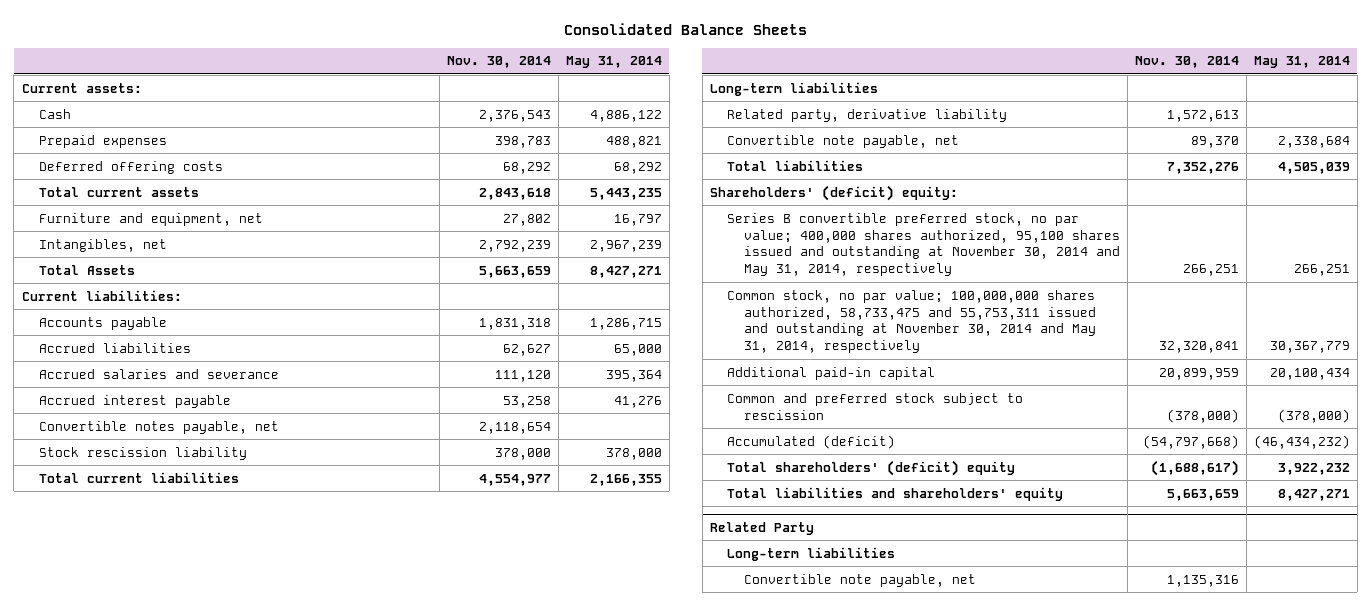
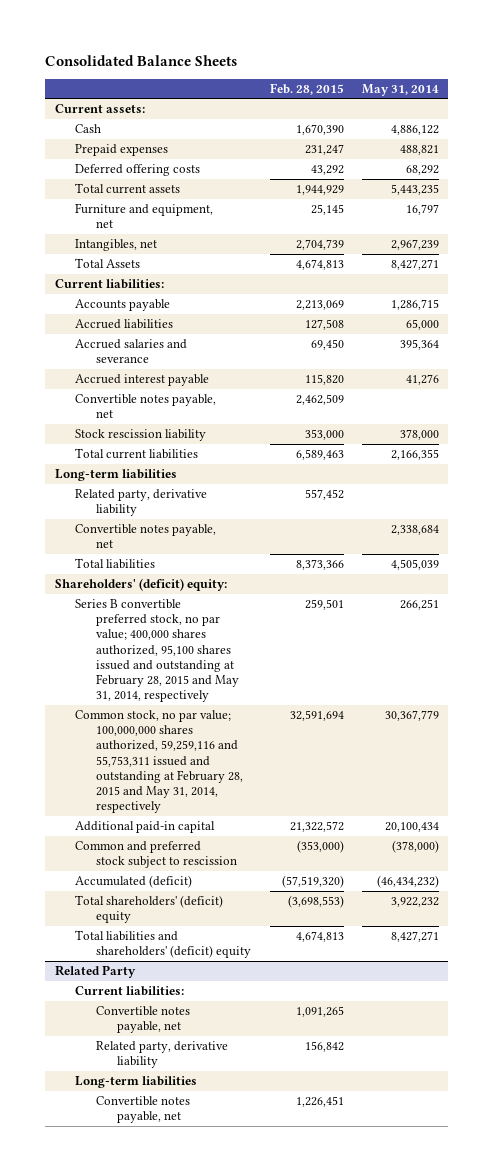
- | Nov. 30, 2014 | May 31, 2014
+ | Feb. 28, 2015 | May 31, 2014
- Convertible note payable, net | 89,370 | 2,338,684
+ Convertible notes payable, net | | 2,338,684
- Series B convertible preferred stock, no par value; 400,000 shares authorized, 95,100 shares issued and outstanding at November 30, 2014 and May 31, 2014, respectively | 266,251 | 266,251
- Common stock, no par value; 100,000,000 shares authorized, 58,733,475 and 55,753,311 issued and outstanding at November 30, 2014 and May 31, 2014, respectively | 32,320,841 | 30,367,779
+ Series B convertible preferred stock, no par value; 400,000 shares authorized, 95,100 shares issued and outstanding at February 28, 2015 and May 31, 2014, respectively | 259,501 | 266,251
+ Common stock, no par value; 100,000,000 shares authorized, 59,259,116 and 55,753,311 issued and outstanding at February 28, 2015 and May 31, 2014, respectively | 32,591,694 | 30,367,779
- Total liabilities and shareholders' equity | 5,663,659 | 8,427,271
+ Total liabilities and shareholders' (deficit) equity | 4,674,813 | 8,427,271
@ Related Party
+ Current liabilities:
+ Convertible notes payable, net | 1,091,265 |
+ Related party, derivative liability | 156,842 |
- Convertible note payable, net | 1,135,316 |
+ Convertible notes payable, net | 1,226,451 |

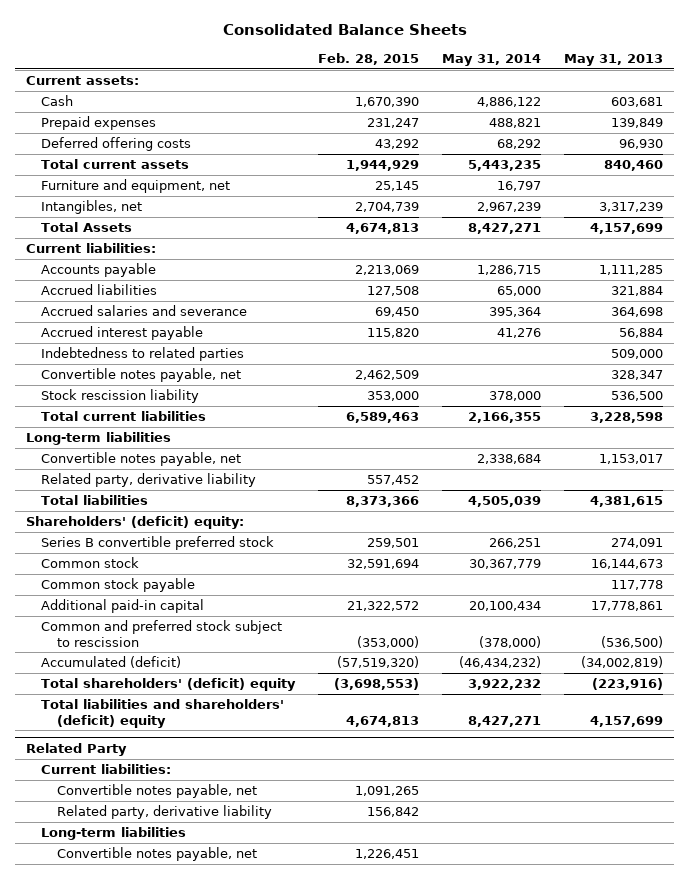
- | Feb. 28, 2015 | May 31, 2014
+ | Feb. 28, 2015 | May 31, 2014 | May 31, 2013
+ Indebtedness to related parties | | | 509,000
moved down: Related party, derivative liability | 557,452 | |
- Series B convertible preferred stock, no par value; 400,000 shares authorized, 95,100 shares issued and outstanding at February 28, 2015 and May 31, 2014, respectively | 259,501 | 266,251
- Common stock, no par value; 100,000,000 shares authorized, 59,259,116 and 55,753,311 issued and outstanding at February 28, 2015 and May 31, 2014, respectively | 32,591,694 | 30,367,779
+ Series B convertible preferred stock | 259,501 | 266,251 | 274,091
+ Common stock | 32,591,694 | 30,367,779 | 16,144,673
+ Common stock payable | | | 117,778

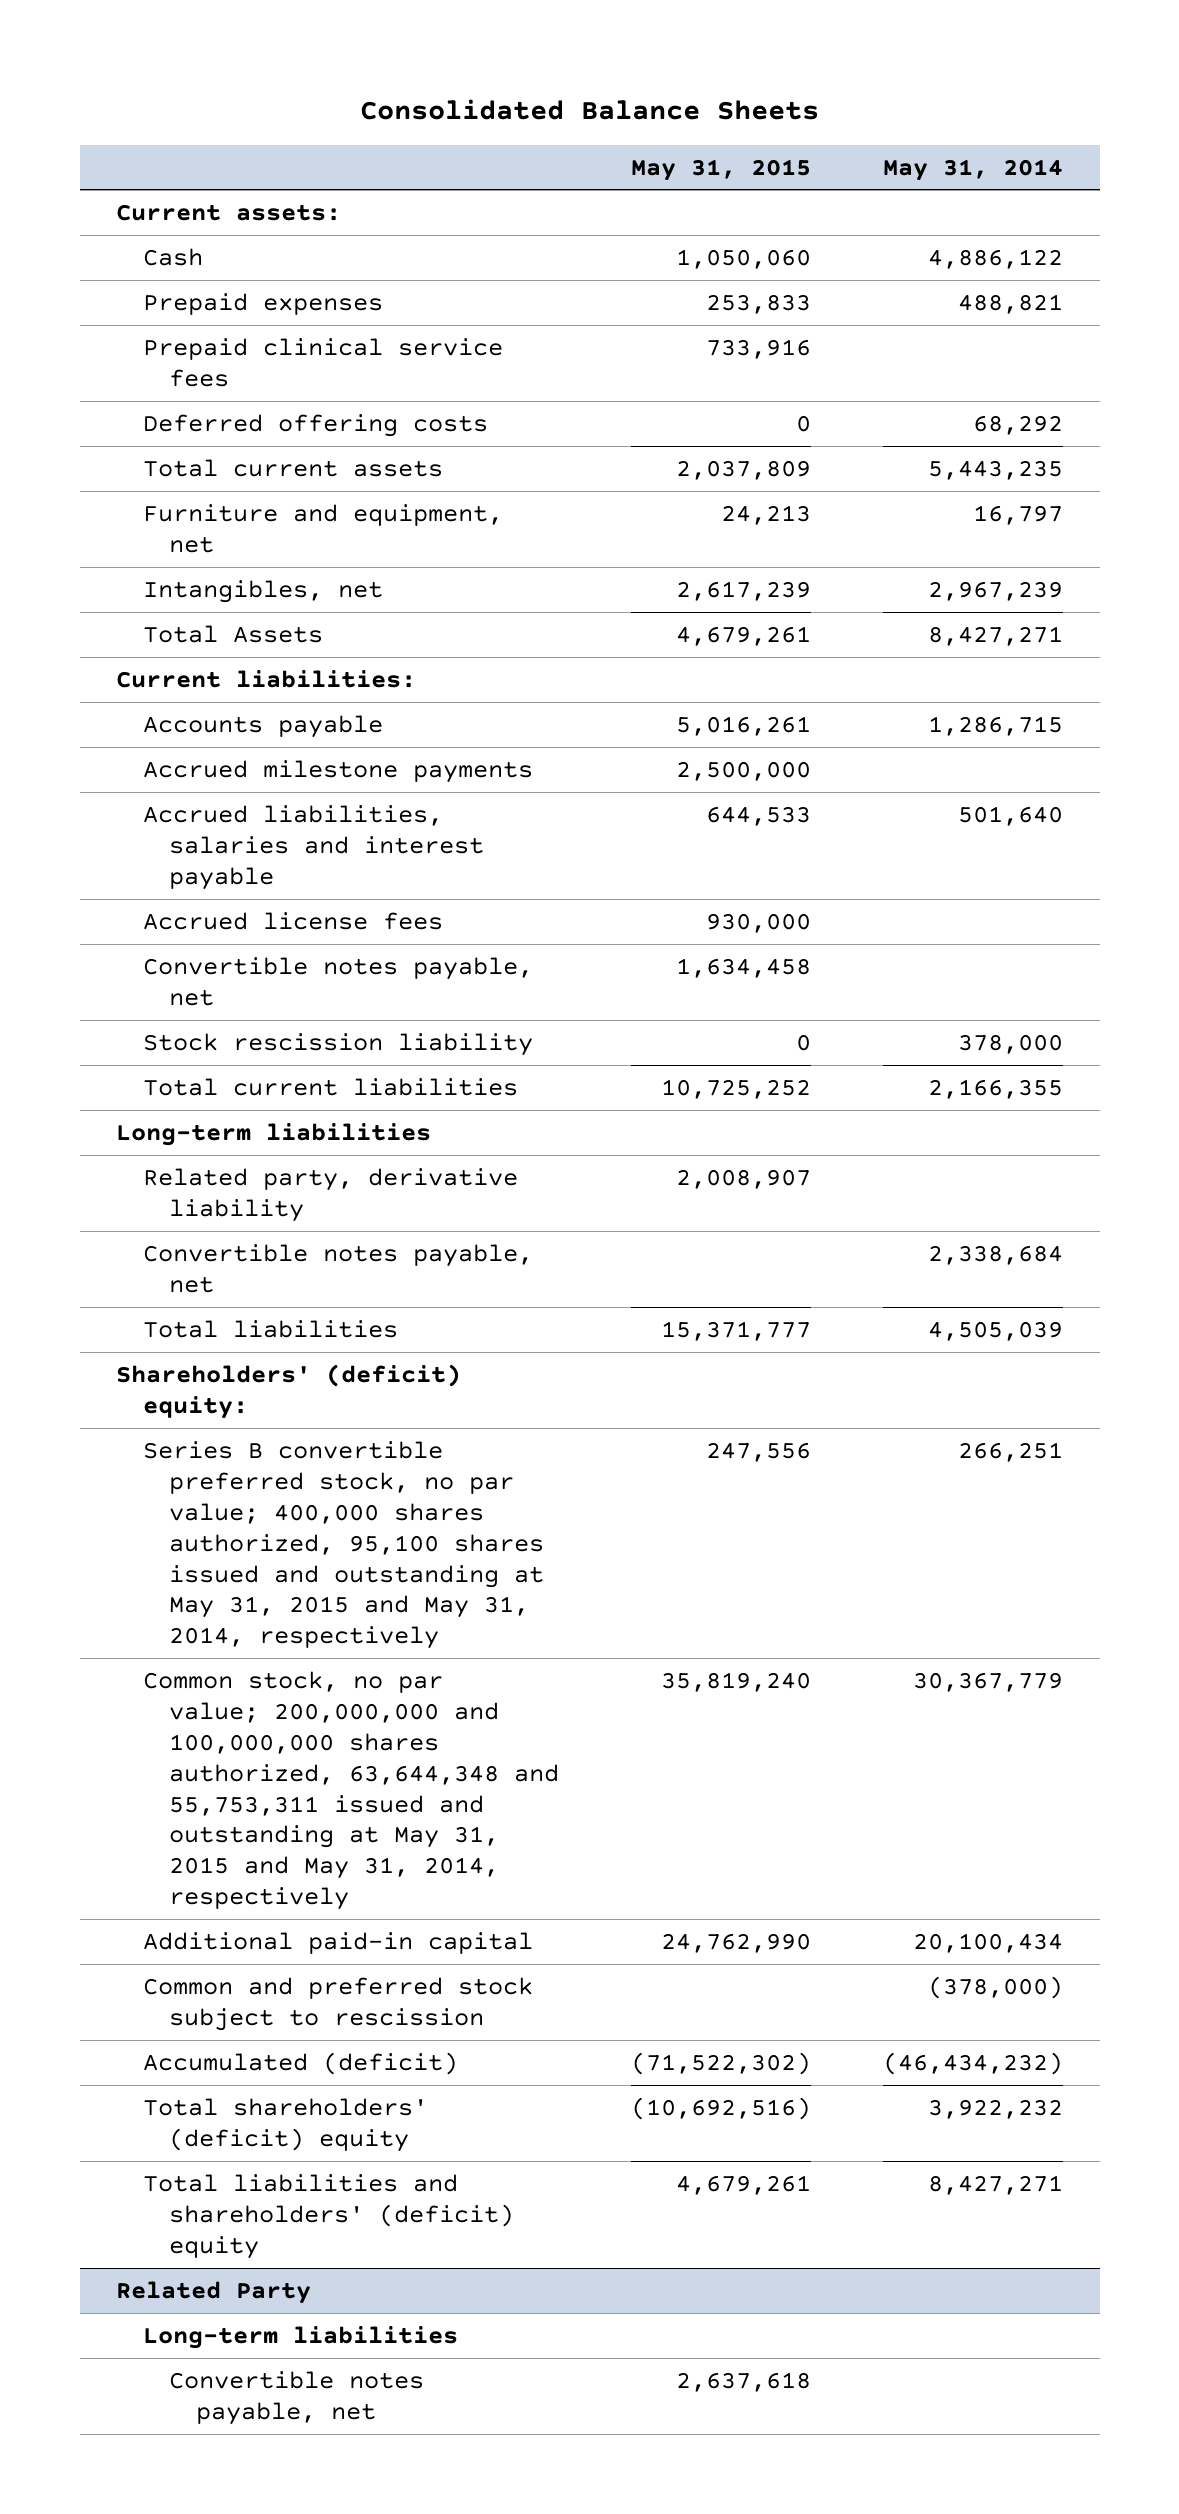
- | Feb. 28, 2015 | May 31, 2014 | May 31, 2013
+ | May 31, 2015 | May 31, 2014
+ Prepaid clinical service fees | 733,916 |
- Accrued liabilities | 127,508 | 65,000 | 321,884
- Accrued salaries and severance | 69,450 | 395,364 | 364,698
- Accrued interest payable | 115,820 | 41,276 | 56,884
- Indebtedness to related parties | | | 509,000
+ Accrued milestone payments | 2,500,000 |
+ Accrued liabilities, salaries and interest payable | 644,533 | 501,640
+ Accrued license fees | 930,000 |
moved down: Convertible notes payable, net | | 2,338,684
- Series B convertible preferred stock | 259,501 | 266,251 | 274,091
- Common stock | 32,591,694 | 30,367,779 | 16,144,673
- Common stock payable | | | 117,778
+ Series B convertible preferred stock, no par value; 400,000 shares authorized, 95,100 shares issued and outstanding at May 31, 2015 and May 31, 2014, respectively | 247,556 | 266,251
+ Common stock, no par value; 200,000,000 and 100,000,000 shares authorized, 63,644,348 and 55,753,311 issued and outstanding at May 31, 2015 and May 31, 2014, respectively | 35,819,240 | 30,367,779
@ Related Party
- Current liabilities:
- Convertible notes payable, net | 1,091,265 | |
- Related party, derivative liability | 156,842 | |

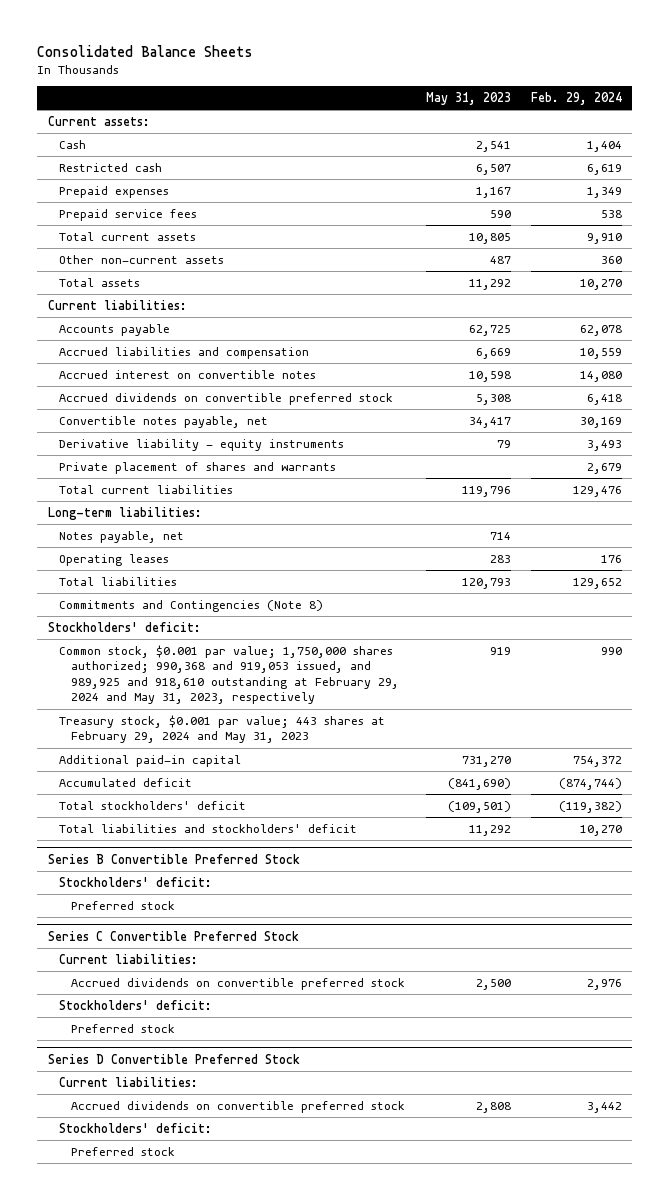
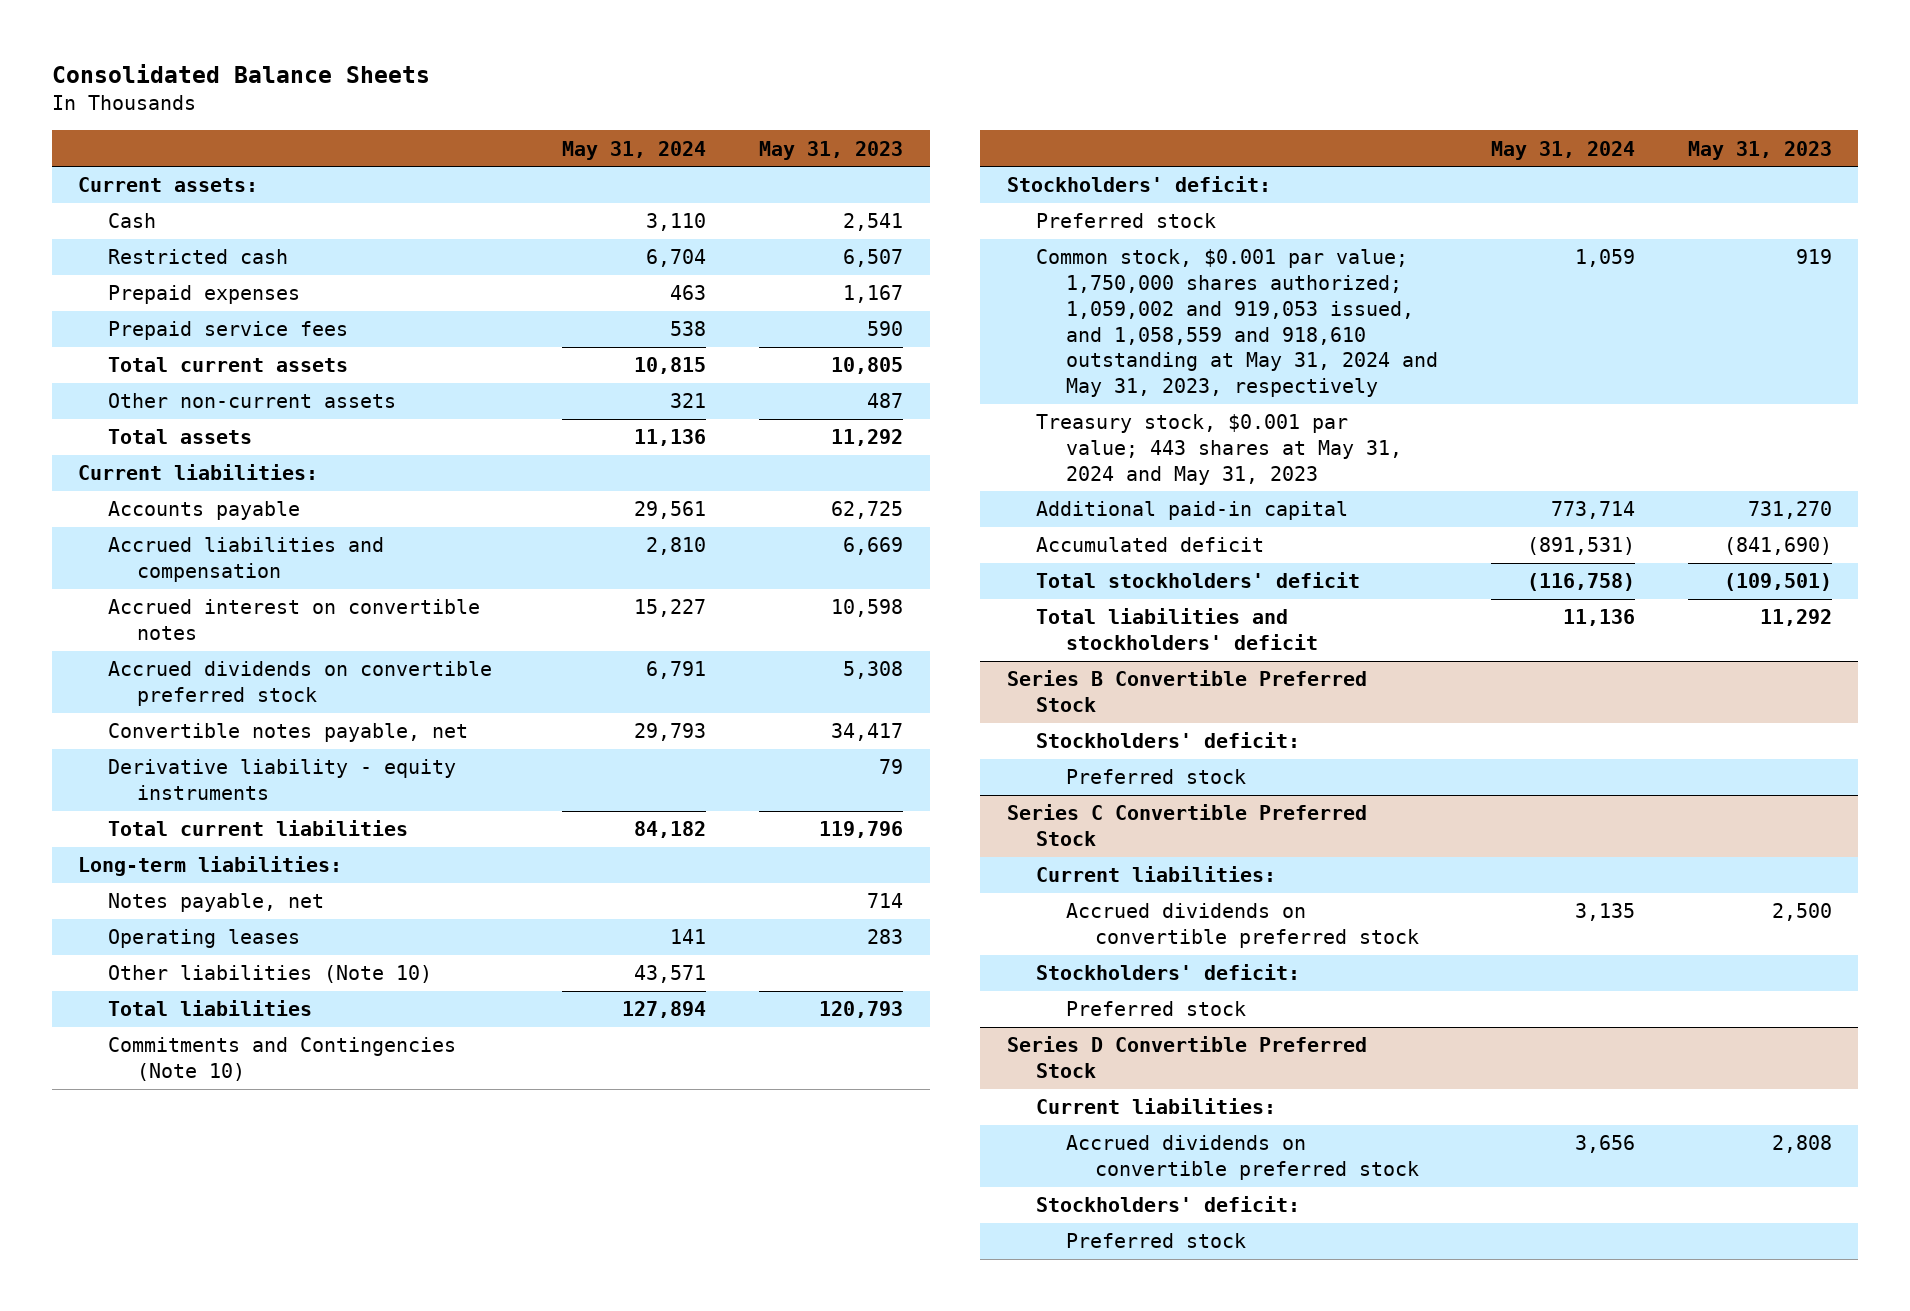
- | May 31, 2023 | Feb. 29, 2024
+ | May 31, 2024 | May 31, 2023
- Private placement of shares and warrants | | 2,679
+ Other liabilities (Note 10) | 43,571 |
- Commitments and Contingencies (Note 8)
+ Commitments and Contingencies (Note 10)
- Common stock, $0.001 par value; 1,750,000 shares authorized; 990,368 and 919,053 issued, and 989,925 and 918,610 outstanding at February 29, 2024 and May 31, 2023, respectively | 919 | 990
- Treasury stock, $0.001 par value; 443 shares at February 29, 2024 and May 31, 2023
+ Preferred stock
+ Common stock, $0.001 par value; 1,750,000 shares authorized; 1,059,002 and 919,053 issued, and 1,058,559 and 918,610 outstanding at May 31, 2024 and May 31, 2023, respectively | 1,059 | 919
+ Treasury stock, $0.001 par value; 443 shares at May 31, 2024 and May 31, 2023

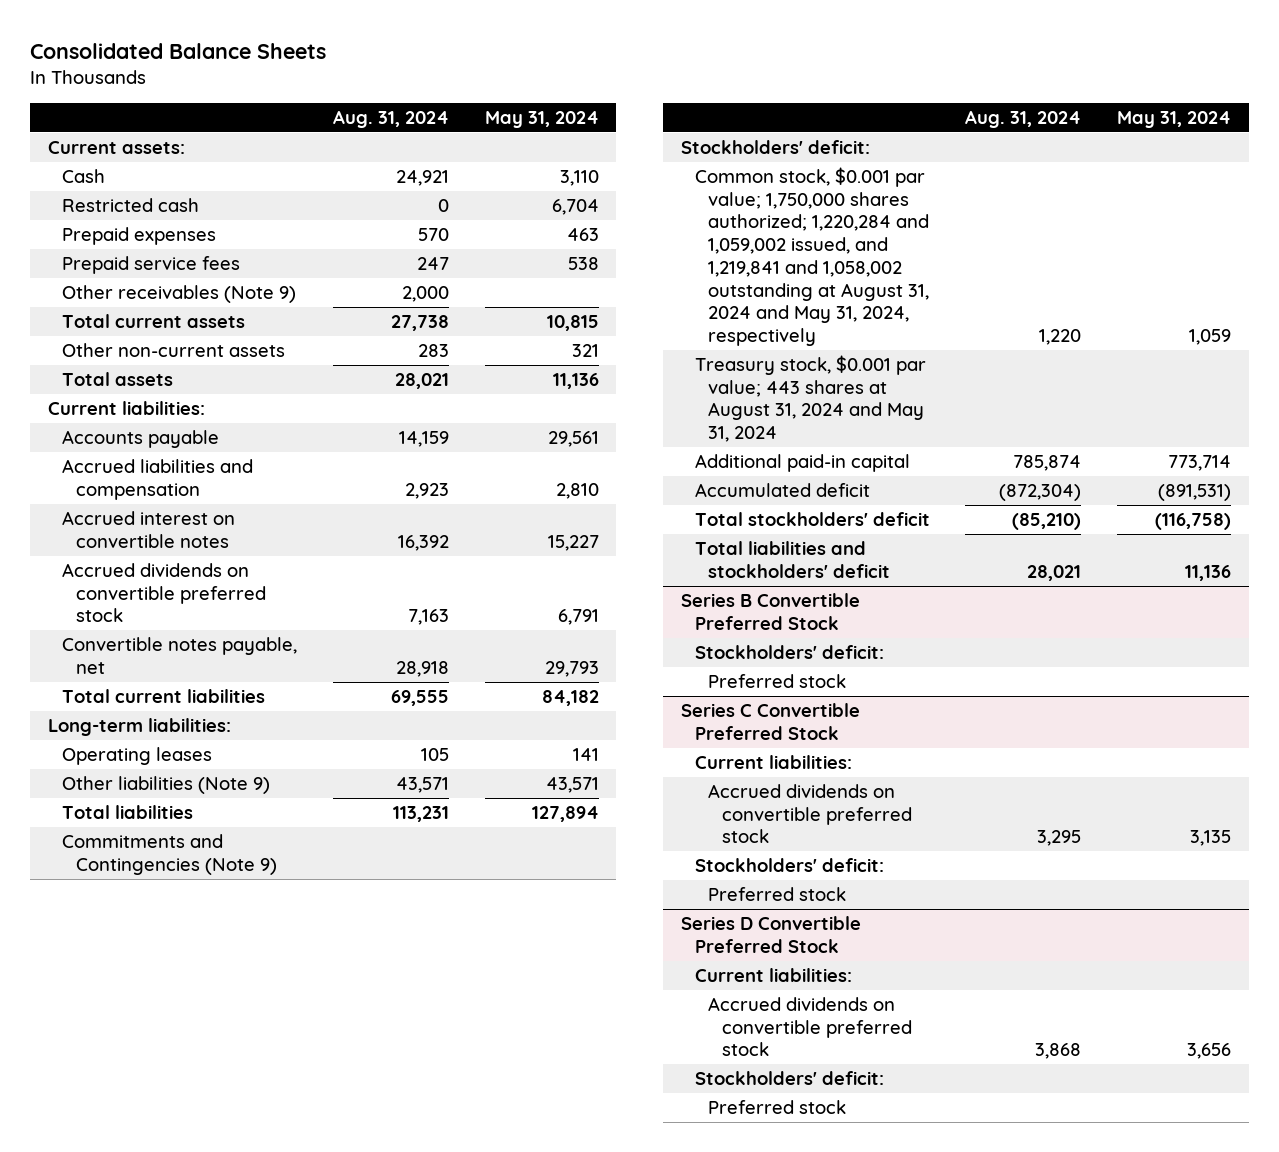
- | May 31, 2024 | May 31, 2023
+ | Aug. 31, 2024 | May 31, 2024
+ Other receivables (Note 9) | 2,000 |
- Derivative liability - equity instruments | | 79
- Notes payable, net | | 714
- Other liabilities (Note 10) | 43,571 |
+ Other liabilities (Note 9) | 43,571 | 43,571
- Commitments and Contingencies (Note 10)
+ Commitments and Contingencies (Note 9)
- Preferred stock
- Common stock, $0.001 par value; 1,750,000 shares authorized; 1,059,002 and 919,053 issued, and 1,058,559 and 918,610 outstanding at May 31, 2024 and May 31, 2023, respectively | 1,059 | 919
- Treasury stock, $0.001 par value; 443 shares at May 31, 2024 and May 31, 2023
+ Common stock, $0.001 par value; 1,750,000 shares authorized; 1,220,284 and 1,059,002 issued, and 1,219,841 and 1,058,002 outstanding at August 31, 2024 and May 31, 2024, respectively | 1,220 | 1,059
+ Treasury stock, $0.001 par value; 443 shares at August 31, 2024 and May 31, 2024

